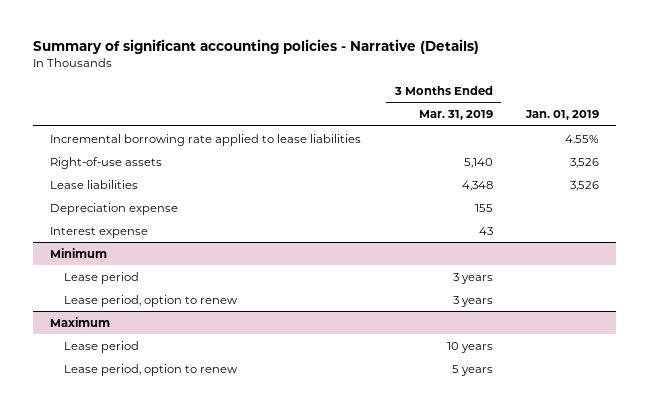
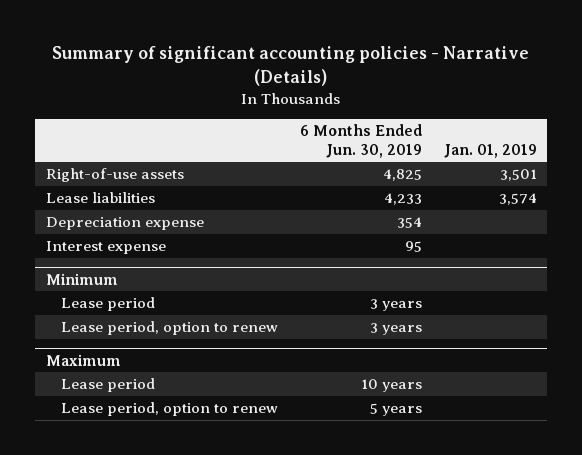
- | 3 Months Ended Mar. 31, 2019 | Jan. 01, 2019
+ | 6 Months Ended Jun. 30, 2019 | Jan. 01, 2019
- Incremental borrowing rate applied to lease liabilities | | 4.55%
- Right-of-use assets | 5,140 | 3,526
- Lease liabilities | 4,348 | 3,526
+ Right-of-use assets | 4,825 | 3,501
+ Lease liabilities | 4,233 | 3,574

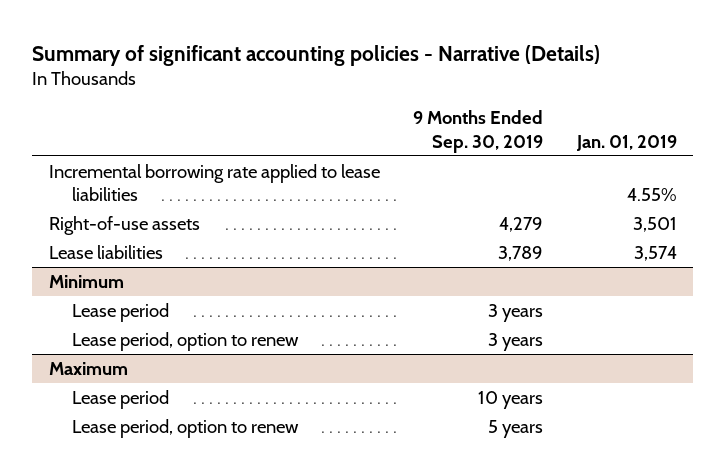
- | 6 Months Ended Jun. 30, 2019 | Jan. 01, 2019
+ | 9 Months Ended Sep. 30, 2019 | Jan. 01, 2019
+ Incremental borrowing rate applied to lease liabilities | | 4.55%
- Depreciation expense | 354 |
- Interest expense | 95 |

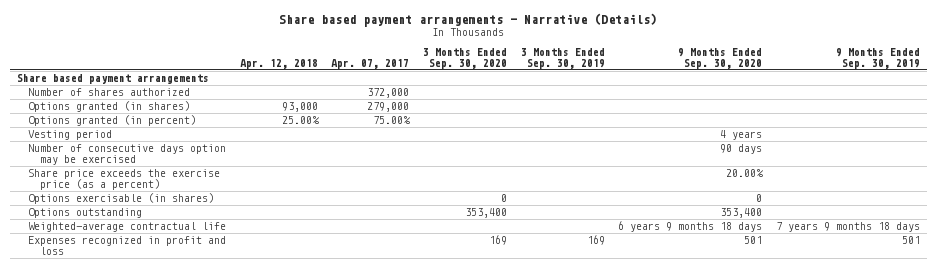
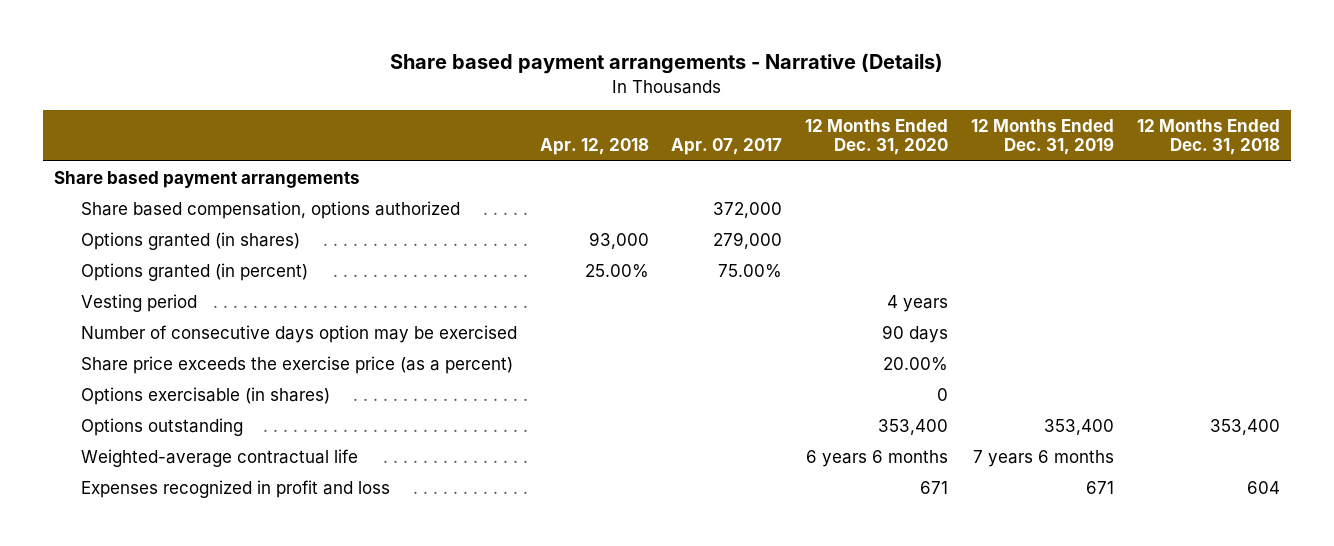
- | Apr. 12, 2018 | Apr. 07, 2017 | 3 Months Ended Sep. 30, 2020 | 3 Months Ended Sep. 30, 2019 | 9 Months Ended Sep. 30, 2020 | 9 Months Ended Sep. 30, 2019
+ | Apr. 12, 2018 | Apr. 07, 2017 | 12 Months Ended Dec. 31, 2020 | 12 Months Ended Dec. 31, 2019 | 12 Months Ended Dec. 31, 2018
- Number of shares authorized | | 372,000 | | | |
+ Share based compensation, options authorized | | 372,000 | | |

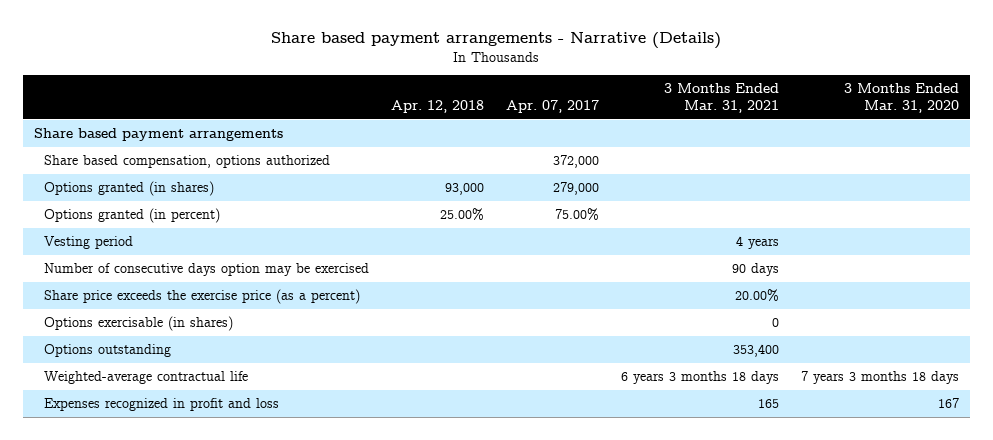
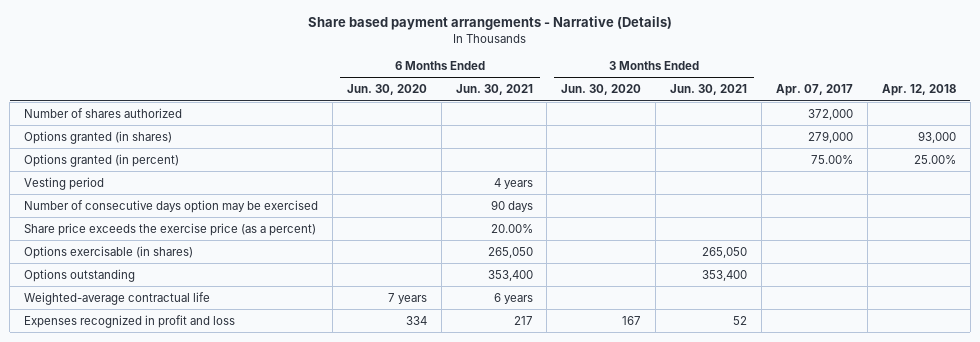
- | Apr. 12, 2018 | Apr. 07, 2017 | 3 Months Ended Mar. 31, 2021 | 3 Months Ended Mar. 31, 2020
+ | 6 Months Ended Jun. 30, 2020 | 6 Months Ended Jun. 30, 2021 | 3 Months Ended Jun. 30, 2020 | 3 Months Ended Jun. 30, 2021 | Apr. 07, 2017 | Apr. 12, 2018
- Share based payment arrangements
- Share based compensation, options authorized | | 372,000 | |
+ Number of shares authorized | | | | | 372,000 |

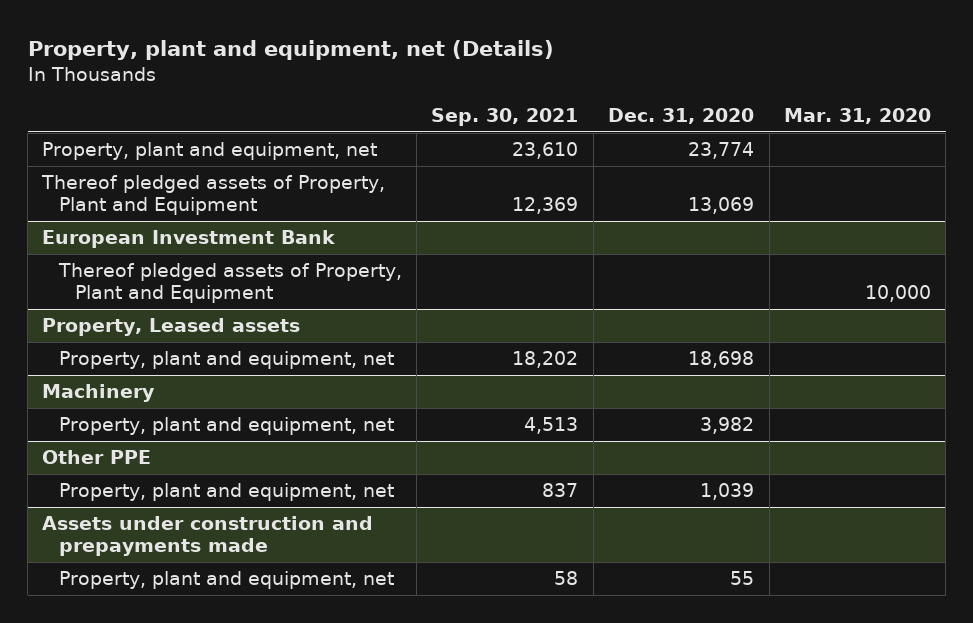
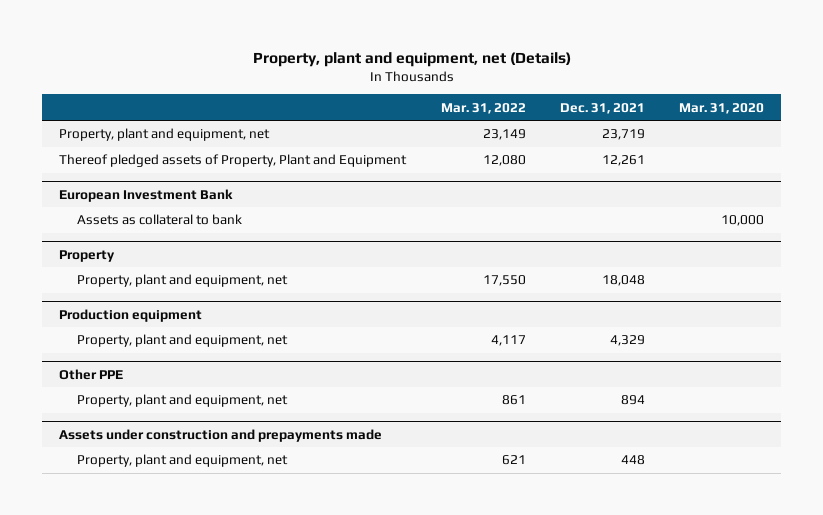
- | Sep. 30, 2021 | Dec. 31, 2020 | Mar. 31, 2020
+ | Mar. 31, 2022 | Dec. 31, 2021 | Mar. 31, 2020
@ European Investment Bank
- Thereof pledged assets of Property, Plant and Equipment | | | 10,000
- Property, Leased assets
@ European Investment Bank
+ Assets as collateral to bank | | | 10,000
+ Property
- Machinery
+ Production equipment

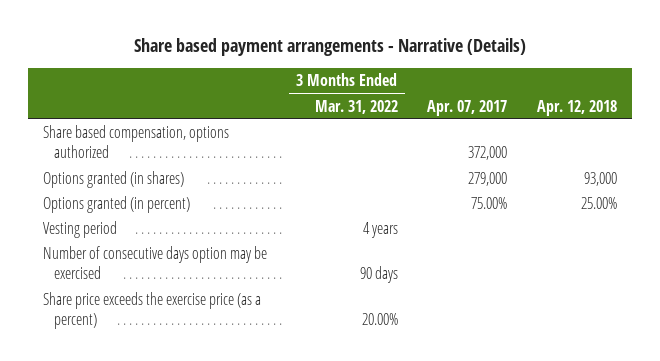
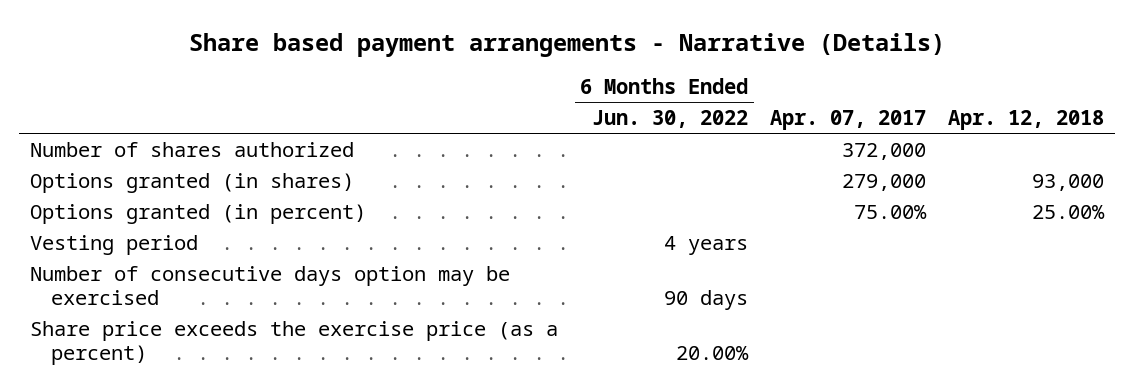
- | 3 Months Ended Mar. 31, 2022 | Apr. 07, 2017 | Apr. 12, 2018
+ | 6 Months Ended Jun. 30, 2022 | Apr. 07, 2017 | Apr. 12, 2018
- Share based compensation, options authorized | | 372,000 |
+ Number of shares authorized | | 372,000 |

